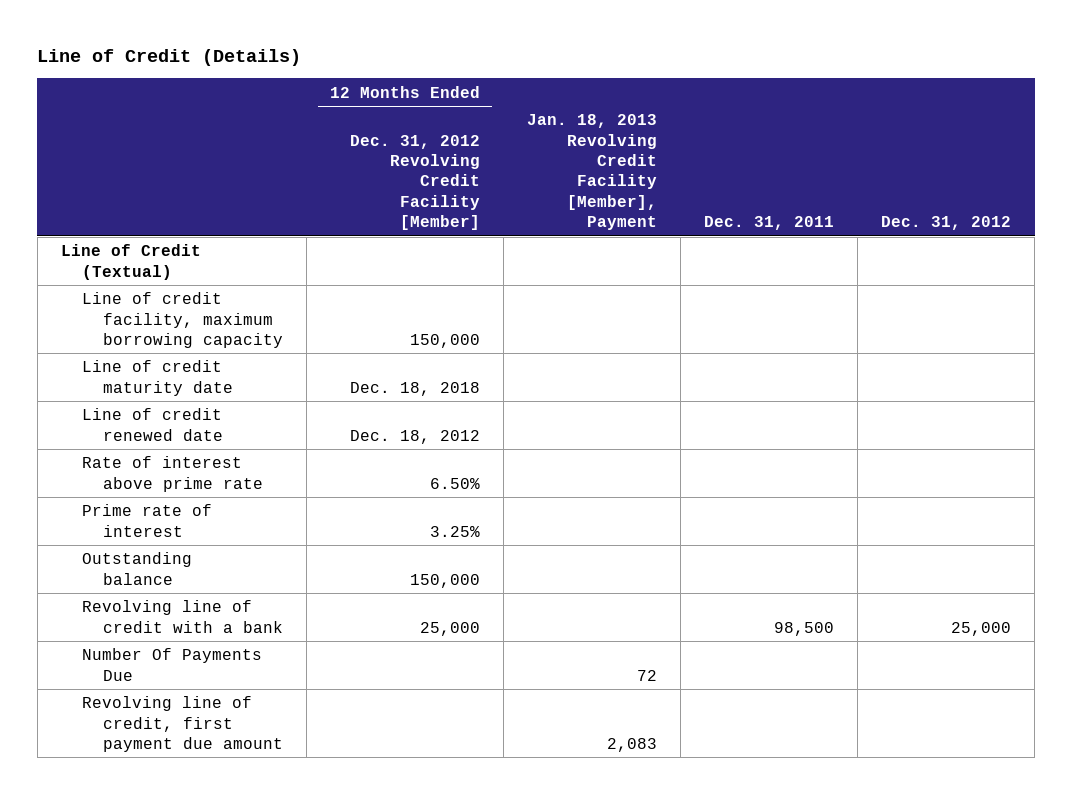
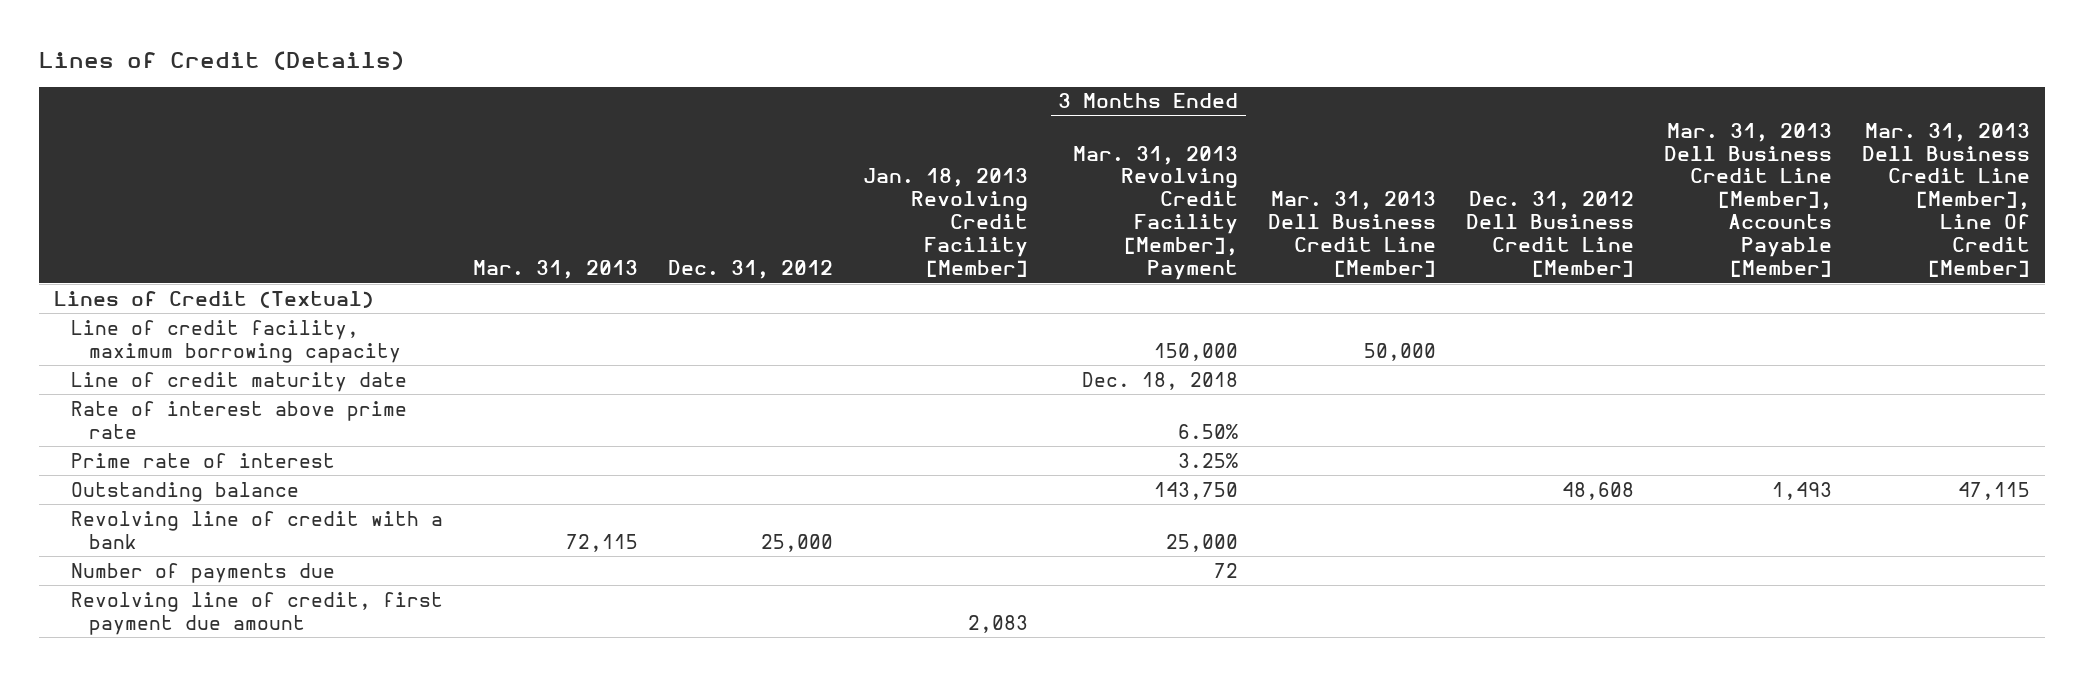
- Line of Credit (Details)
+ Lines of Credit (Details)
- | 12 Months Ended Dec. 31, 2012 Revolving Credit Facility [Member] | Jan. 18, 2013 Revolving Credit Facility [Member], Payment | Dec. 31, 2011 | Dec. 31, 2012
+ | Mar. 31, 2013 | Dec. 31, 2012 | Jan. 18, 2013 Revolving Credit Facility [Member] | 3 Months Ended Mar. 31, 2013 Revolving Credit Facility [Member], Payment | Mar. 31, 2013 Dell Business Credit Line [Member] | Dec. 31, 2012 Dell Business Credit Line [Member] | Mar. 31, 2013 Dell Business Credit Line [Member], Accounts Payable [Member] | Mar. 31, 2013 Dell Business Credit Line [Member], Line Of Credit [Member]
- Line of Credit (Textual)
+ Lines of Credit (Textual)
- Line of credit renewed date | Dec. 18, 2012 | | |
- Number Of Payments Due | | 72 | |
+ Number of payments due | | | | 72 | | | |

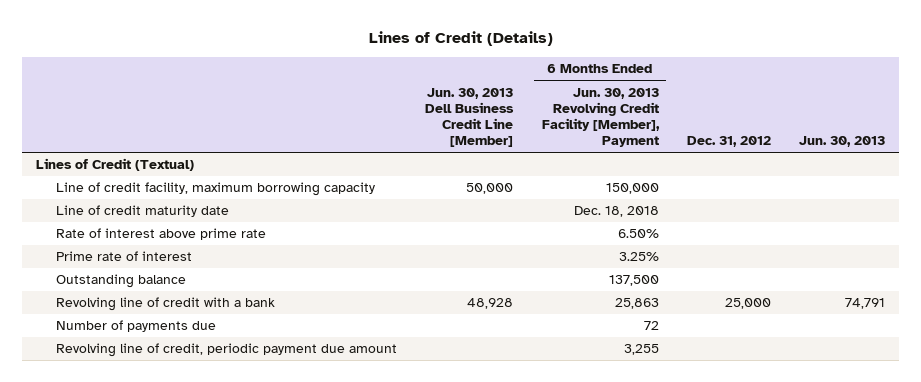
- | Mar. 31, 2013 | Dec. 31, 2012 | Jan. 18, 2013 Revolving Credit Facility [Member] | 3 Months Ended Mar. 31, 2013 Revolving Credit Facility [Member], Payment | Mar. 31, 2013 Dell Business Credit Line [Member] | Dec. 31, 2012 Dell Business Credit Line [Member] | Mar. 31, 2013 Dell Business Credit Line [Member], Accounts Payable [Member] | Mar. 31, 2013 Dell Business Credit Line [Member], Line Of Credit [Member]
+ | Jun. 30, 2013 Dell Business Credit Line [Member] | 6 Months Ended Jun. 30, 2013 Revolving Credit Facility [Member], Payment | Dec. 31, 2012 | Jun. 30, 2013
- Revolving line of credit, first payment due amount | | | 2,083 | | | | |
+ Revolving line of credit, periodic payment due amount | | 3,255 | |

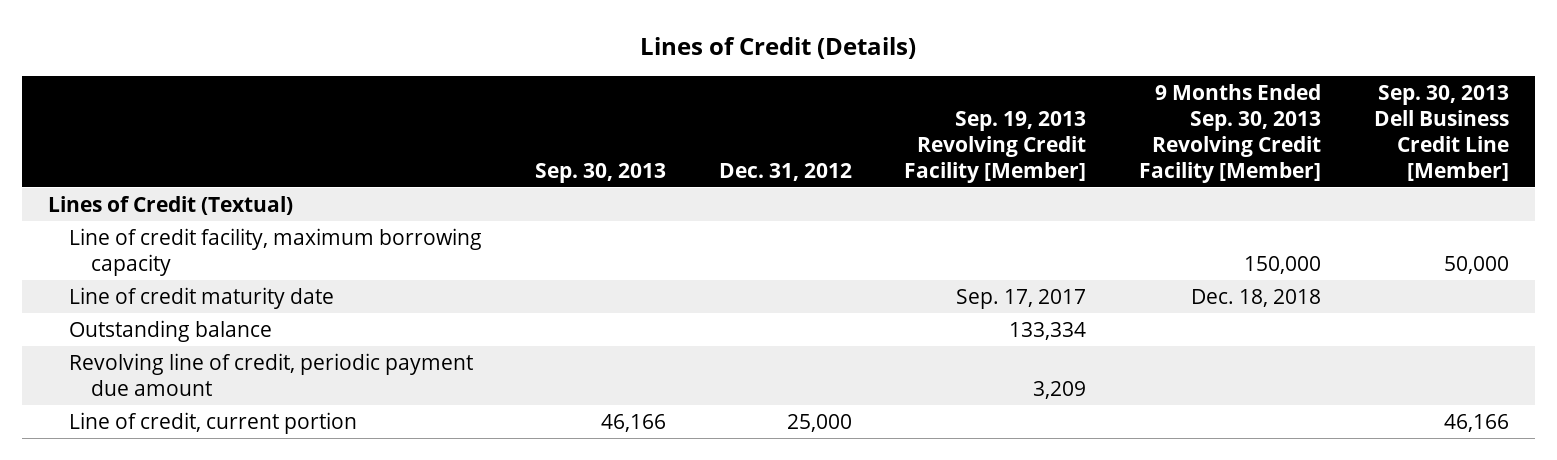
- | Jun. 30, 2013 Dell Business Credit Line [Member] | 6 Months Ended Jun. 30, 2013 Revolving Credit Facility [Member], Payment | Dec. 31, 2012 | Jun. 30, 2013
+ | Sep. 30, 2013 | Dec. 31, 2012 | Sep. 19, 2013 Revolving Credit Facility [Member] | 9 Months Ended Sep. 30, 2013 Revolving Credit Facility [Member] | Sep. 30, 2013 Dell Business Credit Line [Member]
- Rate of interest above prime rate | | 6.50% | |
- Prime rate of interest | | 3.25% | |
- Revolving line of credit with a bank | 48,928 | 25,863 | 25,000 | 74,791
- Number of payments due | | 72 | |
+ Line of credit, current portion | 46,166 | 25,000 | | | 46,166

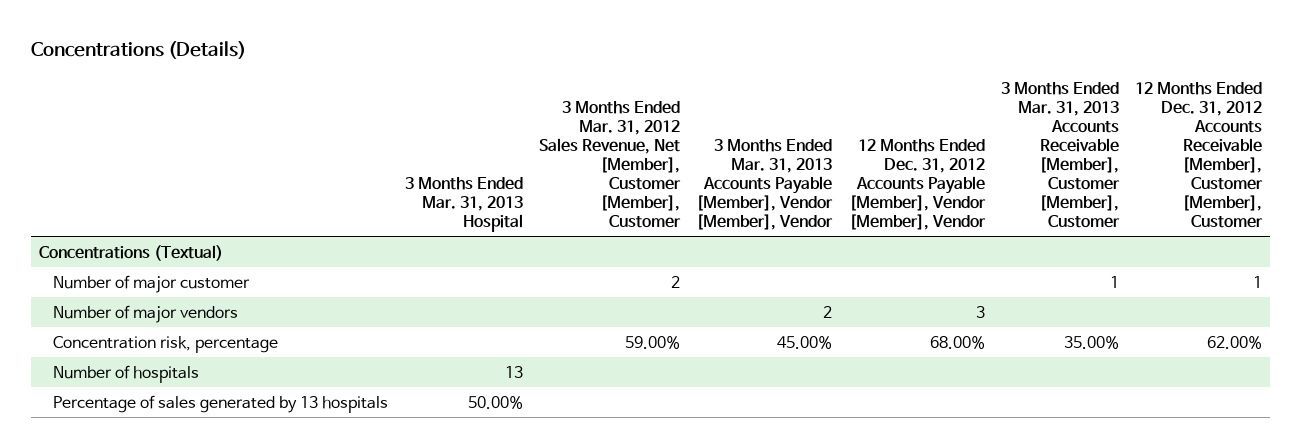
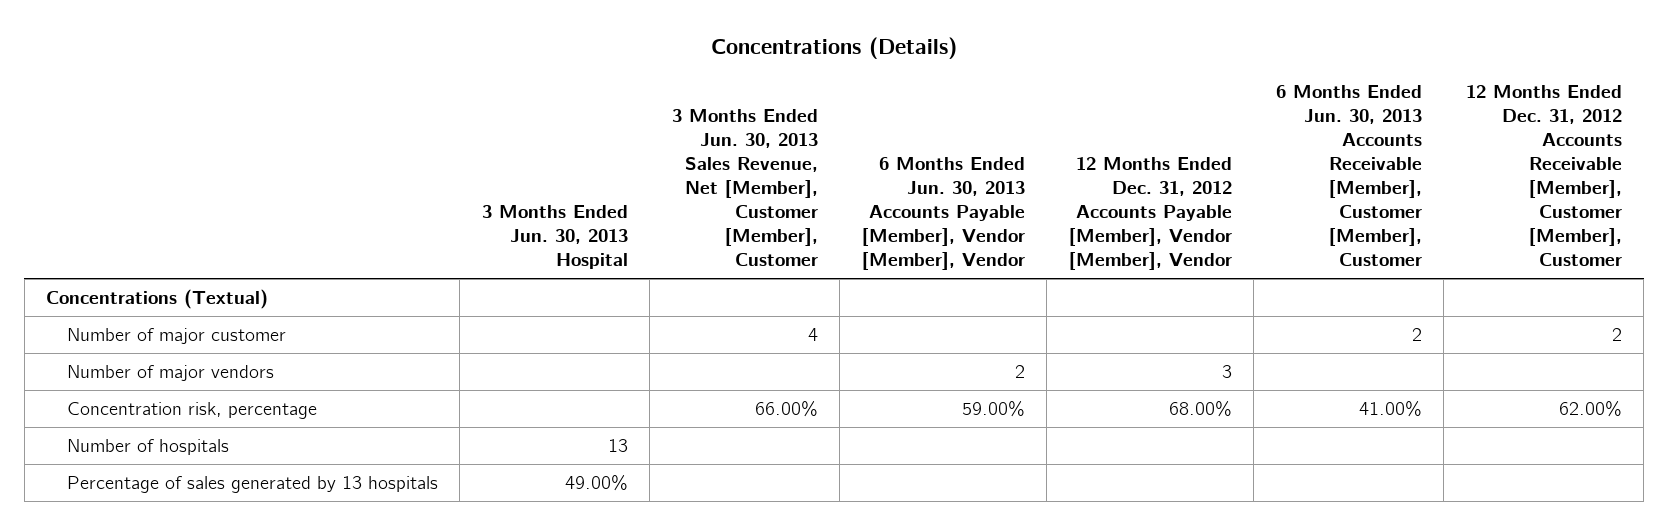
- | 3 Months Ended Mar. 31, 2013 Hospital | 3 Months Ended Mar. 31, 2012 Sales Revenue, Net [Member], Customer [Member], Customer | 3 Months Ended Mar. 31, 2013 Accounts Payable [Member], Vendor [Member], Vendor | 12 Months Ended Dec. 31, 2012 Accounts Payable [Member], Vendor [Member], Vendor | 3 Months Ended Mar. 31, 2013 Accounts Receivable [Member], Customer [Member], Customer | 12 Months Ended Dec. 31, 2012 Accounts Receivable [Member], Customer [Member], Customer
+ | 3 Months Ended Jun. 30, 2013 Hospital | 3 Months Ended Jun. 30, 2013 Sales Revenue, Net [Member], Customer [Member], Customer | 6 Months Ended Jun. 30, 2013 Accounts Payable [Member], Vendor [Member], Vendor | 12 Months Ended Dec. 31, 2012 Accounts Payable [Member], Vendor [Member], Vendor | 6 Months Ended Jun. 30, 2013 Accounts Receivable [Member], Customer [Member], Customer | 12 Months Ended Dec. 31, 2012 Accounts Receivable [Member], Customer [Member], Customer
- Number of major customer | | 2 | | | 1 | 1
+ Number of major customer | | 4 | | | 2 | 2

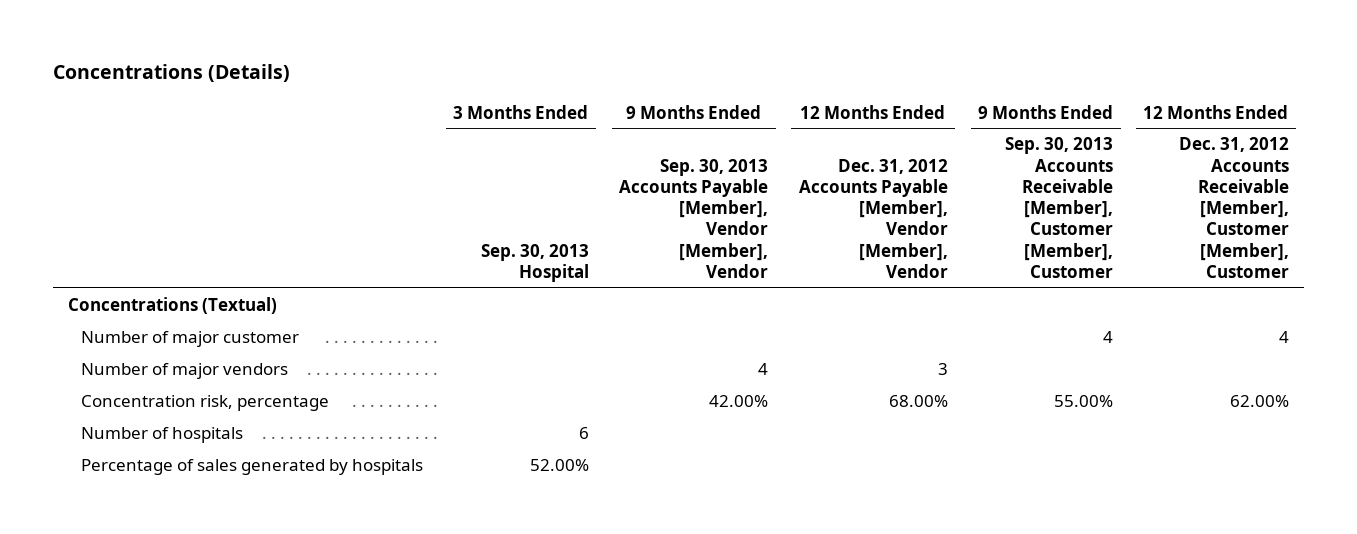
- | 3 Months Ended Jun. 30, 2013 Hospital | 3 Months Ended Jun. 30, 2013 Sales Revenue, Net [Member], Customer [Member], Customer | 6 Months Ended Jun. 30, 2013 Accounts Payable [Member], Vendor [Member], Vendor | 12 Months Ended Dec. 31, 2012 Accounts Payable [Member], Vendor [Member], Vendor | 6 Months Ended Jun. 30, 2013 Accounts Receivable [Member], Customer [Member], Customer | 12 Months Ended Dec. 31, 2012 Accounts Receivable [Member], Customer [Member], Customer
+ | 3 Months Ended Sep. 30, 2013 Hospital | 9 Months Ended Sep. 30, 2013 Accounts Payable [Member], Vendor [Member], Vendor | 12 Months Ended Dec. 31, 2012 Accounts Payable [Member], Vendor [Member], Vendor | 9 Months Ended Sep. 30, 2013 Accounts Receivable [Member], Customer [Member], Customer | 12 Months Ended Dec. 31, 2012 Accounts Receivable [Member], Customer [Member], Customer
- Number of major customer | | 4 | | | 2 | 2
+ Number of major customer | | | | 4 | 4
- Percentage of sales generated by 13 hospitals | 49.00% | | | | |
+ Percentage of sales generated by hospitals | 52.00% | | | |

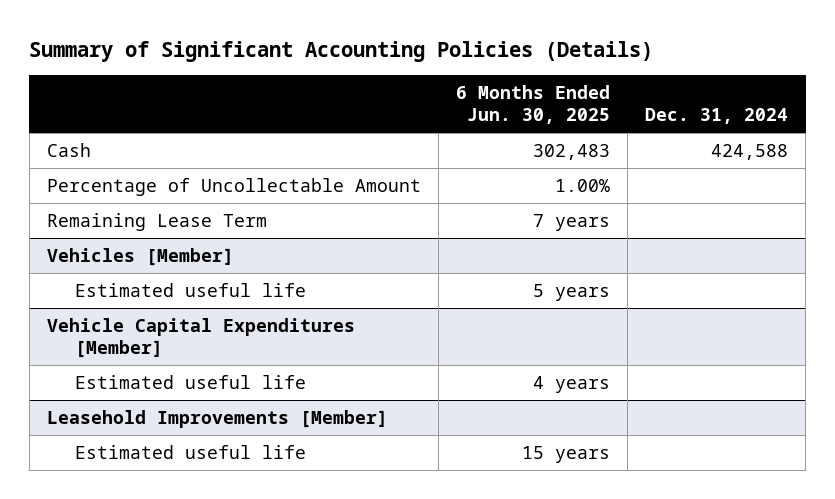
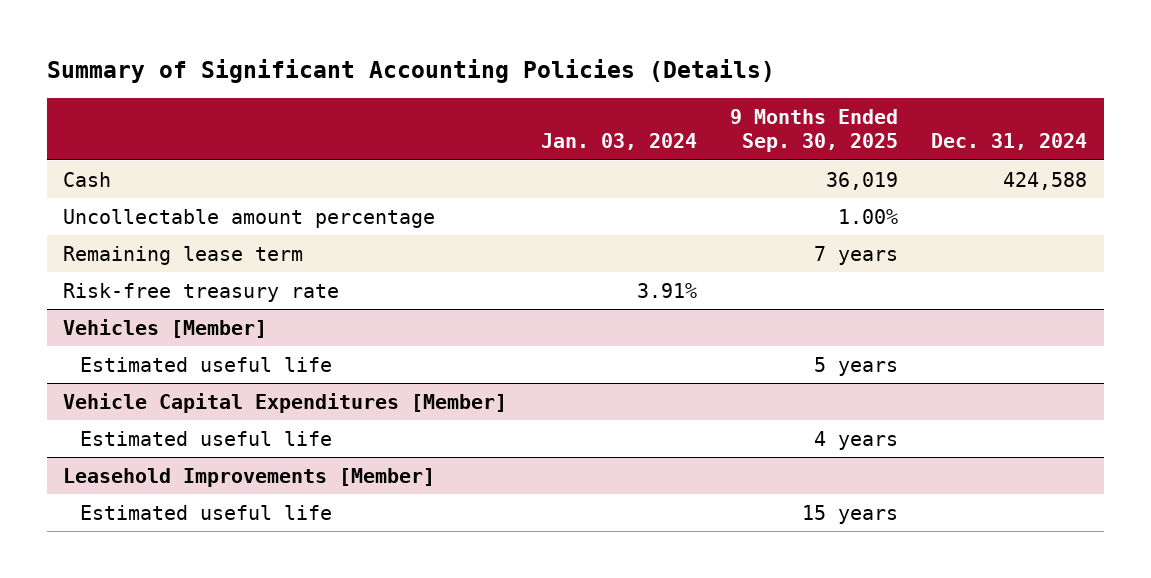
- | 6 Months Ended Jun. 30, 2025 | Dec. 31, 2024
+ | Jan. 03, 2024 | 9 Months Ended Sep. 30, 2025 | Dec. 31, 2024
- Percentage of Uncollectable Amount | 1.00% |
- Remaining Lease Term | 7 years |
+ Uncollectable amount percentage | | 1.00% |
+ Remaining lease term | | 7 years |
+ Risk-free treasury rate | 3.91% | |

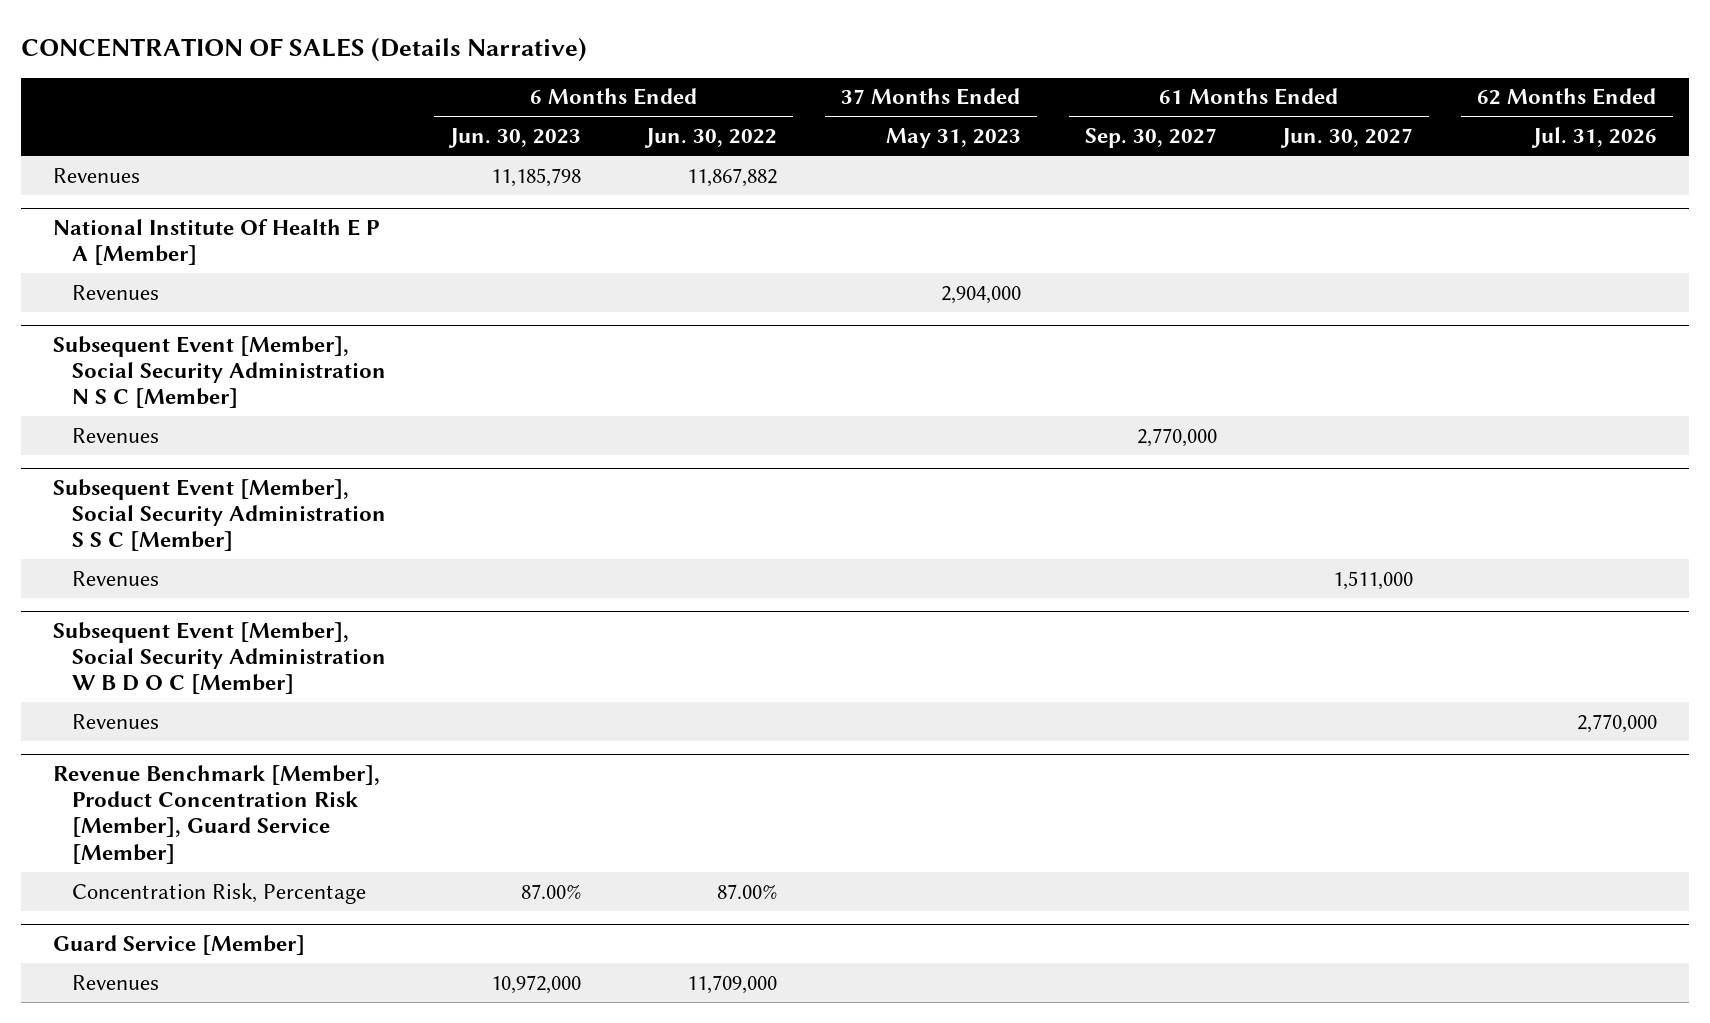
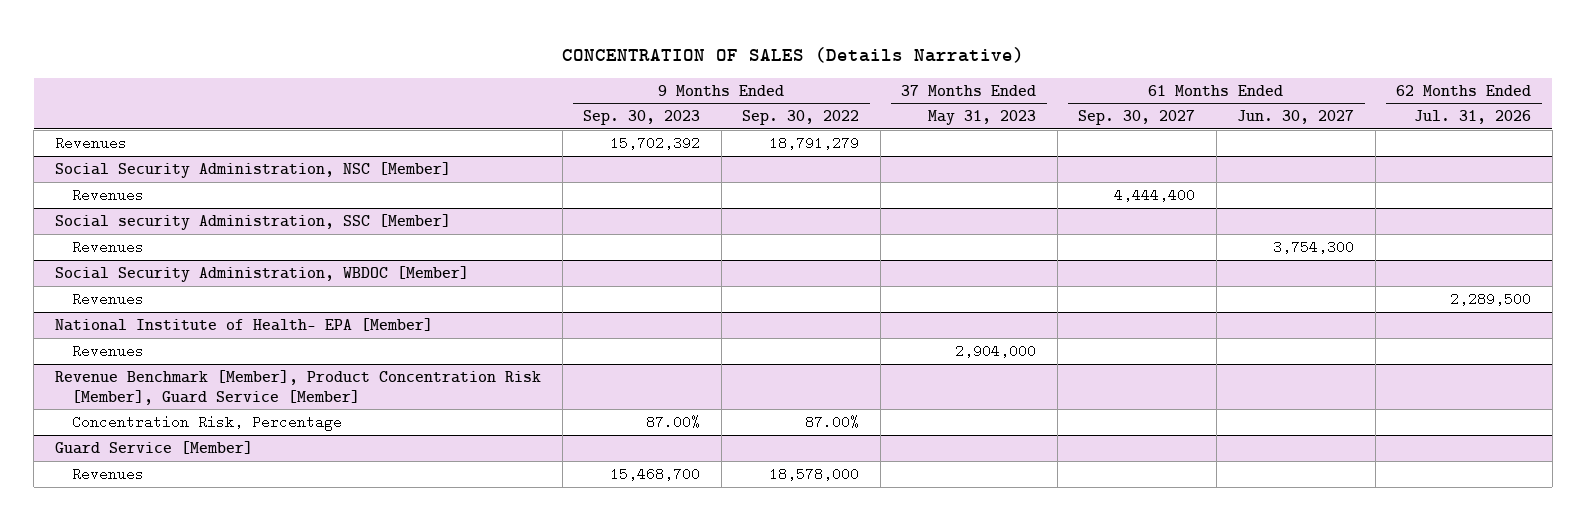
- | 6 Months Ended Jun. 30, 2023 | 6 Months Ended Jun. 30, 2022 | 37 Months Ended May 31, 2023 | 61 Months Ended Sep. 30, 2027 | 61 Months Ended Jun. 30, 2027 | 62 Months Ended Jul. 31, 2026
+ | 9 Months Ended Sep. 30, 2023 | 9 Months Ended Sep. 30, 2022 | 37 Months Ended May 31, 2023 | 61 Months Ended Sep. 30, 2027 | 61 Months Ended Jun. 30, 2027 | 62 Months Ended Jul. 31, 2026
- National Institute Of Health E P A [Member]
+ Social Security Administration, NSC [Member]
+ Revenues | | | | 4,444,400 | |
+ Social security Administration, SSC [Member]
+ Revenues | | | | | 3,754,300 |
+ Social Security Administration, WBDOC [Member]
+ Revenues | | | | | | 2,289,500
+ National Institute of Health- EPA [Member]
- Subsequent Event [Member], Social Security Administration N S C [Member]
- Revenues | | | | 2,770,000 | |
- Subsequent Event [Member], Social Security Administration S S C [Member]
- Revenues | | | | | 1,511,000 |
- Subsequent Event [Member], Social Security Administration W B D O C [Member]
- Revenues | | | | | | 2,770,000

